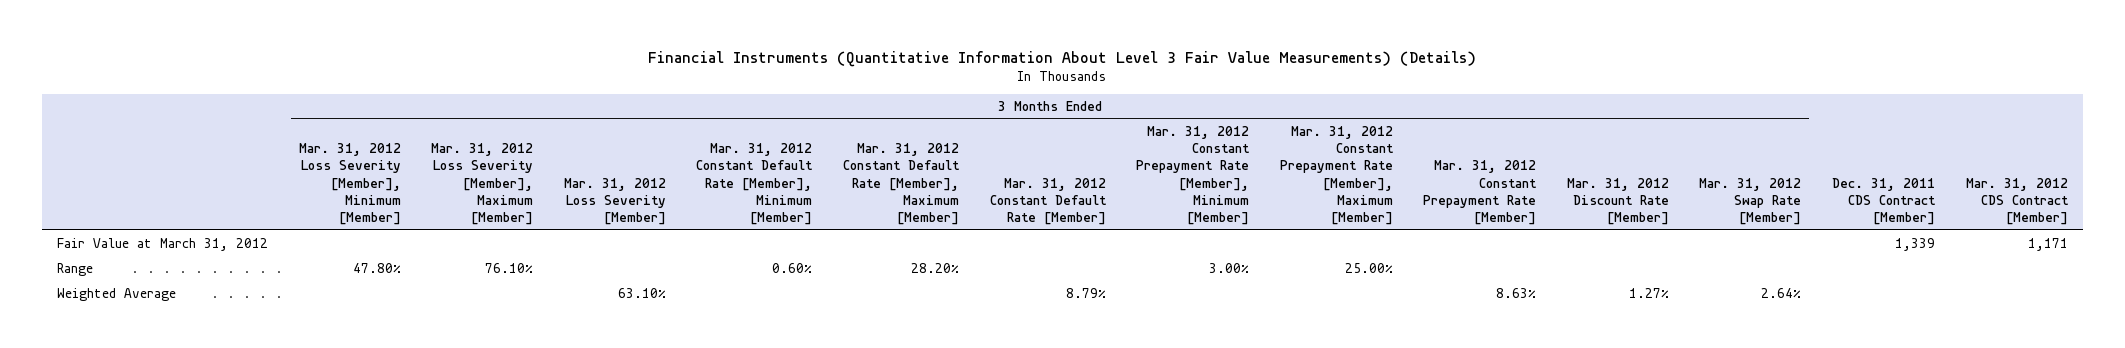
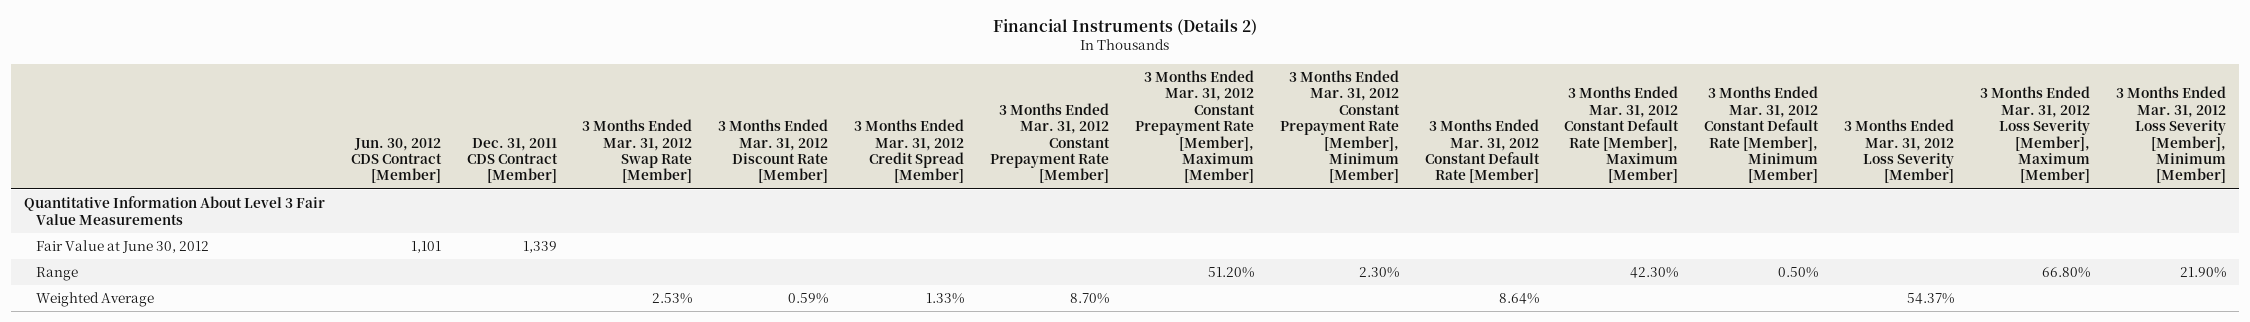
- Financial Instruments (Quantitative Information About Level 3 Fair Value Measurements) (Details)
+ Financial Instruments (Details 2)
- | 3 Months Ended Mar. 31, 2012 Loss Severity [Member], Minimum [Member] | 3 Months Ended Mar. 31, 2012 Loss Severity [Member], Maximum [Member] | 3 Months Ended Mar. 31, 2012 Loss Severity [Member] | 3 Months Ended Mar. 31, 2012 Constant Default Rate [Member], Minimum [Member] | 3 Months Ended Mar. 31, 2012 Constant Default Rate [Member], Maximum [Member] | 3 Months Ended Mar. 31, 2012 Constant Default Rate [Member] | 3 Months Ended Mar. 31, 2012 Constant Prepayment Rate [Member], Minimum [Member] | 3 Months Ended Mar. 31, 2012 Constant Prepayment Rate [Member], Maximum [Member] | 3 Months Ended Mar. 31, 2012 Constant Prepayment Rate [Member] | 3 Months Ended Mar. 31, 2012 Discount Rate [Member] | 3 Months Ended Mar. 31, 2012 Swap Rate [Member] | Dec. 31, 2011 CDS Contract [Member] | Mar. 31, 2012 CDS Contract [Member]
+ | Jun. 30, 2012 CDS Contract [Member] | Dec. 31, 2011 CDS Contract [Member] | 3 Months Ended Mar. 31, 2012 Swap Rate [Member] | 3 Months Ended Mar. 31, 2012 Discount Rate [Member] | 3 Months Ended Mar. 31, 2012 Credit Spread [Member] | 3 Months Ended Mar. 31, 2012 Constant Prepayment Rate [Member] | 3 Months Ended Mar. 31, 2012 Constant Prepayment Rate [Member], Maximum [Member] | 3 Months Ended Mar. 31, 2012 Constant Prepayment Rate [Member], Minimum [Member] | 3 Months Ended Mar. 31, 2012 Constant Default Rate [Member] | 3 Months Ended Mar. 31, 2012 Constant Default Rate [Member], Maximum [Member] | 3 Months Ended Mar. 31, 2012 Constant Default Rate [Member], Minimum [Member] | 3 Months Ended Mar. 31, 2012 Loss Severity [Member] | 3 Months Ended Mar. 31, 2012 Loss Severity [Member], Maximum [Member] | 3 Months Ended Mar. 31, 2012 Loss Severity [Member], Minimum [Member]
- Fair Value at March 31, 2012 | | | | | | | | | | | | 1,339 | 1,171
- Range | 47.80% | 76.10% | | 0.60% | 28.20% | | 3.00% | 25.00% | | | | |
- Weighted Average | | | 63.10% | | | 8.79% | | | 8.63% | 1.27% | 2.64% | |
+ Quantitative Information About Level 3 Fair Value Measurements
+ Fair Value at June 30, 2012 | 1,101 | 1,339 | | | | | | | | | | | |
+ Range | | | | | | | 51.20% | 2.30% | | 42.30% | 0.50% | | 66.80% | 21.90%
+ Weighted Average | | | 2.53% | 0.59% | 1.33% | 8.70% | | | 8.64% | | | 54.37% | |

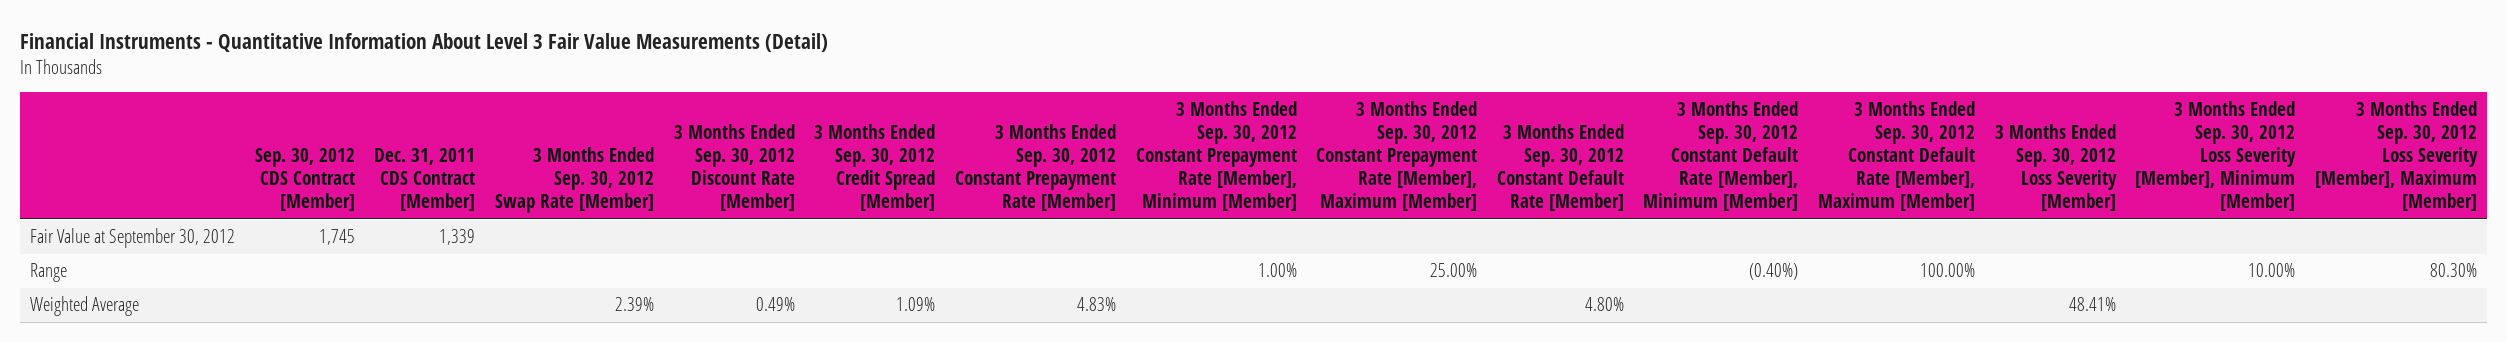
- Financial Instruments (Details 2)
+ Financial Instruments - Quantitative Information About Level 3 Fair Value Measurements (Detail)
- | Jun. 30, 2012 CDS Contract [Member] | Dec. 31, 2011 CDS Contract [Member] | 3 Months Ended Mar. 31, 2012 Swap Rate [Member] | 3 Months Ended Mar. 31, 2012 Discount Rate [Member] | 3 Months Ended Mar. 31, 2012 Credit Spread [Member] | 3 Months Ended Mar. 31, 2012 Constant Prepayment Rate [Member] | 3 Months Ended Mar. 31, 2012 Constant Prepayment Rate [Member], Maximum [Member] | 3 Months Ended Mar. 31, 2012 Constant Prepayment Rate [Member], Minimum [Member] | 3 Months Ended Mar. 31, 2012 Constant Default Rate [Member] | 3 Months Ended Mar. 31, 2012 Constant Default Rate [Member], Maximum [Member] | 3 Months Ended Mar. 31, 2012 Constant Default Rate [Member], Minimum [Member] | 3 Months Ended Mar. 31, 2012 Loss Severity [Member] | 3 Months Ended Mar. 31, 2012 Loss Severity [Member], Maximum [Member] | 3 Months Ended Mar. 31, 2012 Loss Severity [Member], Minimum [Member]
+ | Sep. 30, 2012 CDS Contract [Member] | Dec. 31, 2011 CDS Contract [Member] | 3 Months Ended Sep. 30, 2012 Swap Rate [Member] | 3 Months Ended Sep. 30, 2012 Discount Rate [Member] | 3 Months Ended Sep. 30, 2012 Credit Spread [Member] | 3 Months Ended Sep. 30, 2012 Constant Prepayment Rate [Member] | 3 Months Ended Sep. 30, 2012 Constant Prepayment Rate [Member], Minimum [Member] | 3 Months Ended Sep. 30, 2012 Constant Prepayment Rate [Member], Maximum [Member] | 3 Months Ended Sep. 30, 2012 Constant Default Rate [Member] | 3 Months Ended Sep. 30, 2012 Constant Default Rate [Member], Minimum [Member] | 3 Months Ended Sep. 30, 2012 Constant Default Rate [Member], Maximum [Member] | 3 Months Ended Sep. 30, 2012 Loss Severity [Member] | 3 Months Ended Sep. 30, 2012 Loss Severity [Member], Minimum [Member] | 3 Months Ended Sep. 30, 2012 Loss Severity [Member], Maximum [Member]
- Quantitative Information About Level 3 Fair Value Measurements
- Fair Value at June 30, 2012 | 1,101 | 1,339 | | | | | | | | | | | |
+ Fair Value at September 30, 2012 | 1,745 | 1,339 | | | | | | | | | | | |

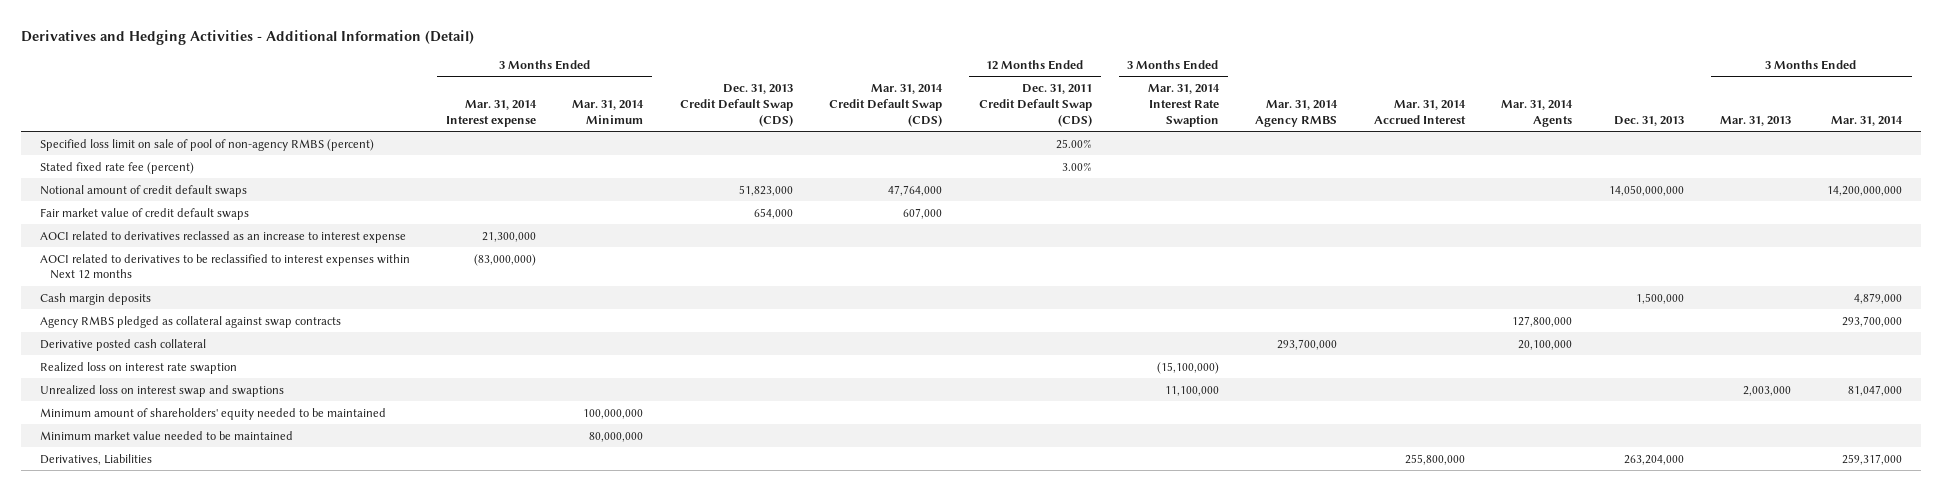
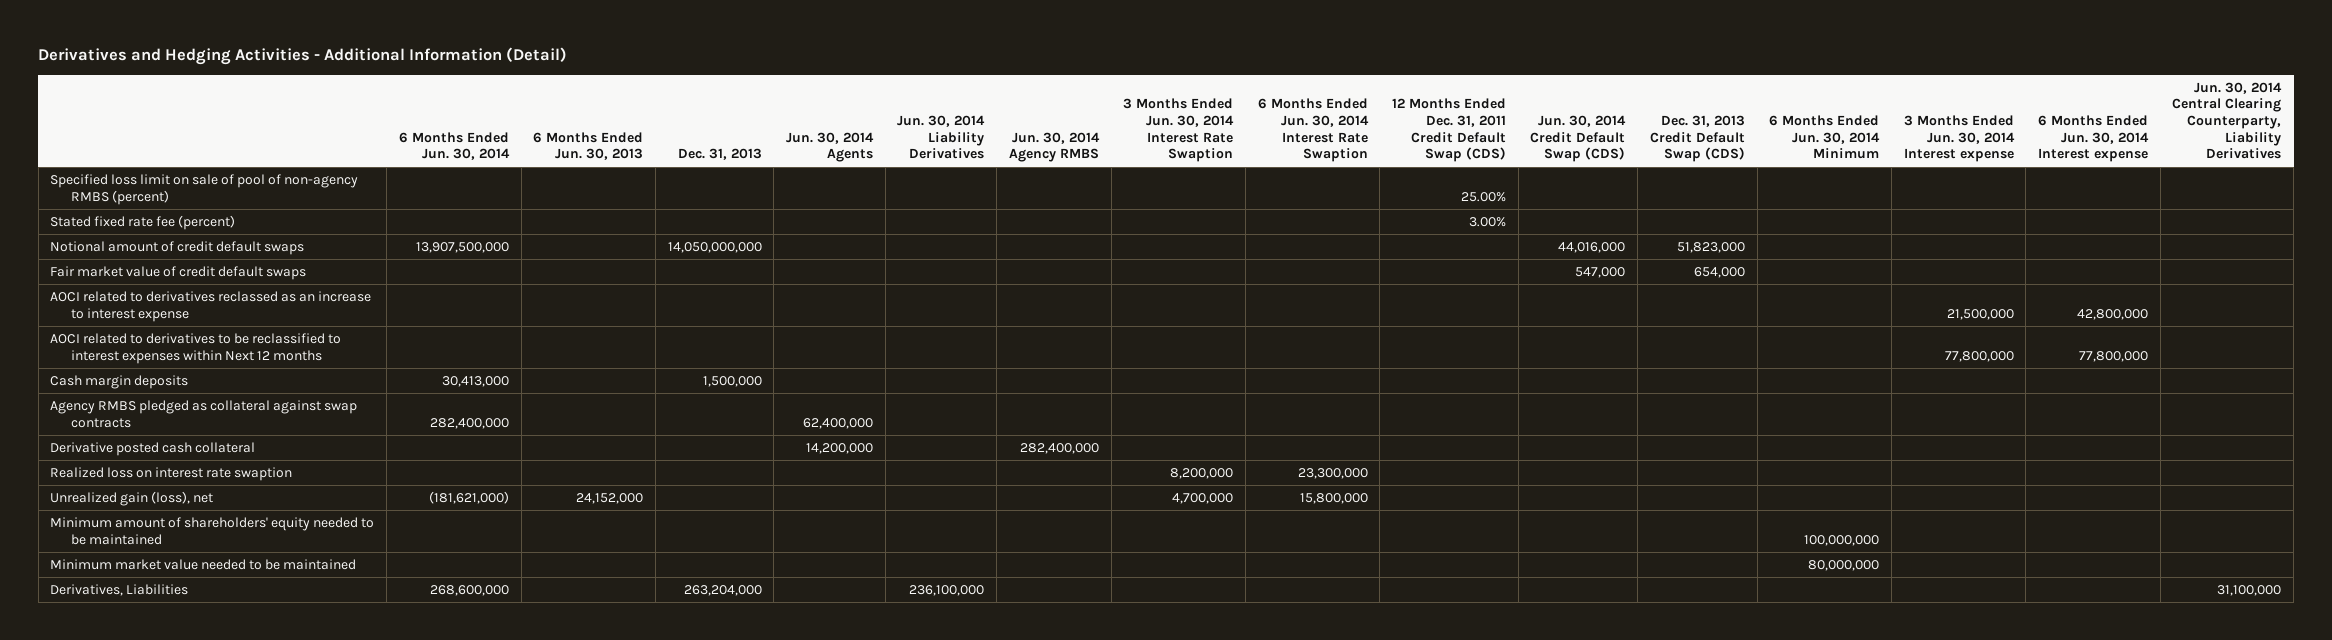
- | 3 Months Ended Mar. 31, 2014 Interest expense | 3 Months Ended Mar. 31, 2014 Minimum | Dec. 31, 2013 Credit Default Swap (CDS) | Mar. 31, 2014 Credit Default Swap (CDS) | 12 Months Ended Dec. 31, 2011 Credit Default Swap (CDS) | 3 Months Ended Mar. 31, 2014 Interest Rate Swaption | Mar. 31, 2014 Agency RMBS | Mar. 31, 2014 Accrued Interest | Mar. 31, 2014 Agents | Dec. 31, 2013 | 3 Months Ended Mar. 31, 2013 | 3 Months Ended Mar. 31, 2014
+ | 6 Months Ended Jun. 30, 2014 | 6 Months Ended Jun. 30, 2013 | Dec. 31, 2013 | Jun. 30, 2014 Agents | Jun. 30, 2014 Liability Derivatives | Jun. 30, 2014 Agency RMBS | 3 Months Ended Jun. 30, 2014 Interest Rate Swaption | 6 Months Ended Jun. 30, 2014 Interest Rate Swaption | 12 Months Ended Dec. 31, 2011 Credit Default Swap (CDS) | Jun. 30, 2014 Credit Default Swap (CDS) | Dec. 31, 2013 Credit Default Swap (CDS) | 6 Months Ended Jun. 30, 2014 Minimum | 3 Months Ended Jun. 30, 2014 Interest expense | 6 Months Ended Jun. 30, 2014 Interest expense | Jun. 30, 2014 Central Clearing Counterparty, Liability Derivatives
- Unrealized loss on interest swap and swaptions | | | | | | 11,100,000 | | | | | 2,003,000 | 81,047,000
+ Unrealized gain (loss), net | (181,621,000) | 24,152,000 | | | | | 4,700,000 | 15,800,000 | | | | | | |

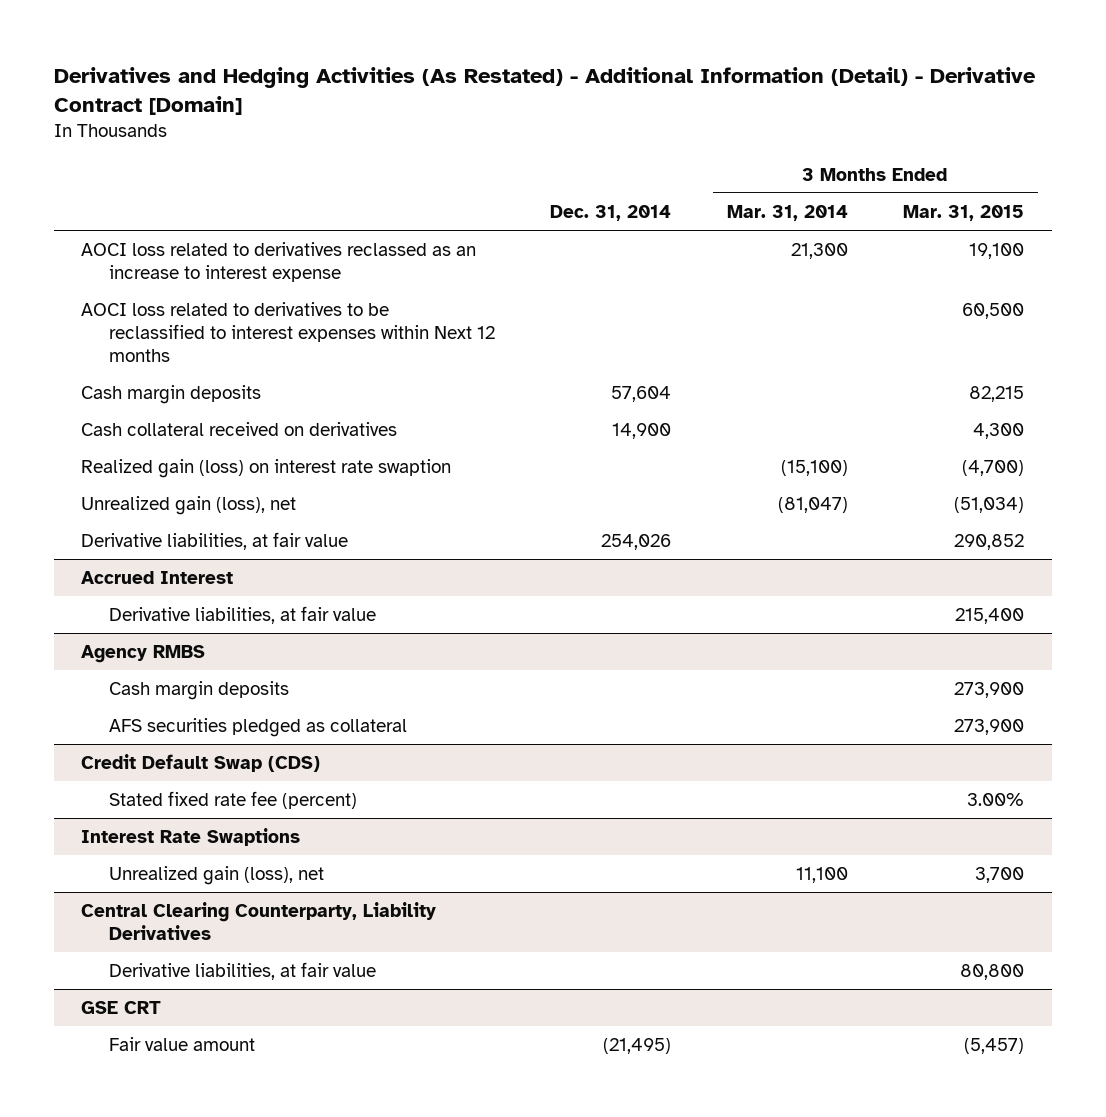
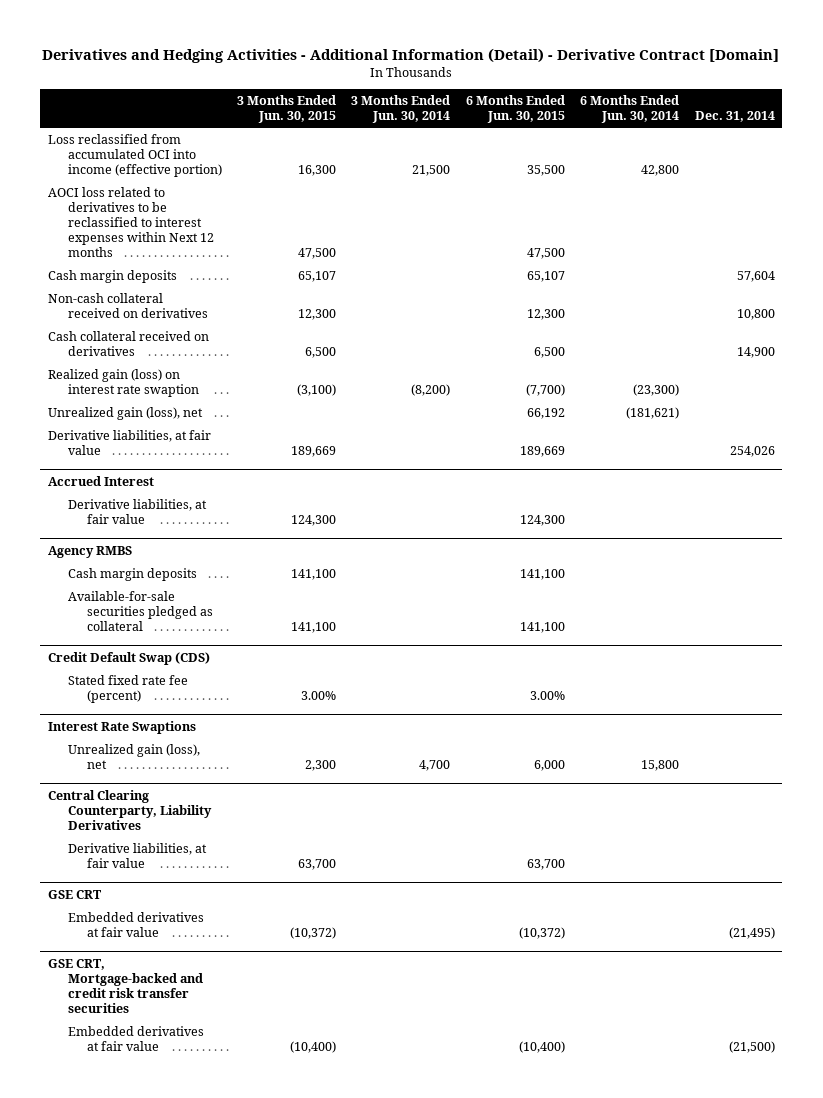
- Derivatives and Hedging Activities (As Restated) - Additional Information (Detail) - Derivative Contract [Domain]
+ Derivatives and Hedging Activities - Additional Information (Detail) - Derivative Contract [Domain]
- | Dec. 31, 2014 | 3 Months Ended Mar. 31, 2014 | 3 Months Ended Mar. 31, 2015
+ | 3 Months Ended Jun. 30, 2015 | 3 Months Ended Jun. 30, 2014 | 6 Months Ended Jun. 30, 2015 | 6 Months Ended Jun. 30, 2014 | Dec. 31, 2014
- AOCI loss related to derivatives reclassed as an increase to interest expense | | 21,300 | 19,100
+ Loss reclassified from accumulated OCI into income (effective portion) | 16,300 | 21,500 | 35,500 | 42,800 |
+ Non-cash collateral received on derivatives | 12,300 | | 12,300 | | 10,800
@ Agency RMBS
- AFS securities pledged as collateral | | | 273,900
+ Available-for-sale securities pledged as collateral | 141,100 | | 141,100 | |
@ GSE CRT
- Fair value amount | (21,495) | | (5,457)
+ Embedded derivatives at fair value | (10,372) | | (10,372) | | (21,495)
+ GSE CRT, Mortgage-backed and credit risk transfer securities
+ Embedded derivatives at fair value | (10,400) | | (10,400) | | (21,500)

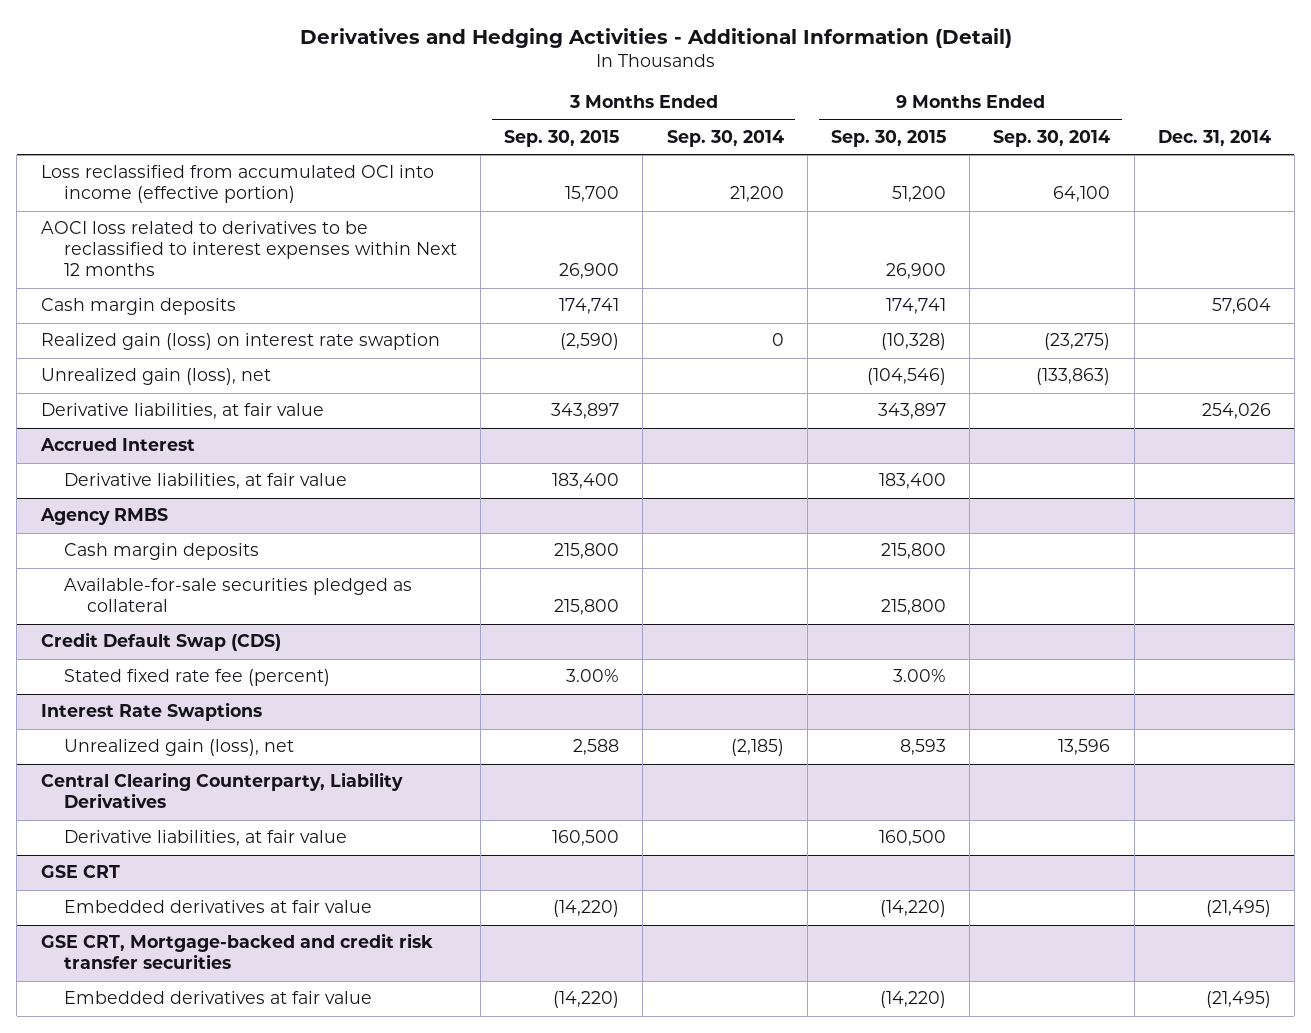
- Derivatives and Hedging Activities - Additional Information (Detail) - Derivative Contract [Domain]
+ Derivatives and Hedging Activities - Additional Information (Detail)
- | 3 Months Ended Jun. 30, 2015 | 3 Months Ended Jun. 30, 2014 | 6 Months Ended Jun. 30, 2015 | 6 Months Ended Jun. 30, 2014 | Dec. 31, 2014
+ | 3 Months Ended Sep. 30, 2015 | 3 Months Ended Sep. 30, 2014 | 9 Months Ended Sep. 30, 2015 | 9 Months Ended Sep. 30, 2014 | Dec. 31, 2014
- Non-cash collateral received on derivatives | 12,300 | | 12,300 | | 10,800
- Cash collateral received on derivatives | 6,500 | | 6,500 | | 14,900
@ GSE CRT, Mortgage-backed and credit risk transfer securities
- Embedded derivatives at fair value | (10,400) | | (10,400) | | (21,500)
+ Embedded derivatives at fair value | (14,220) | | (14,220) | | (21,495)

